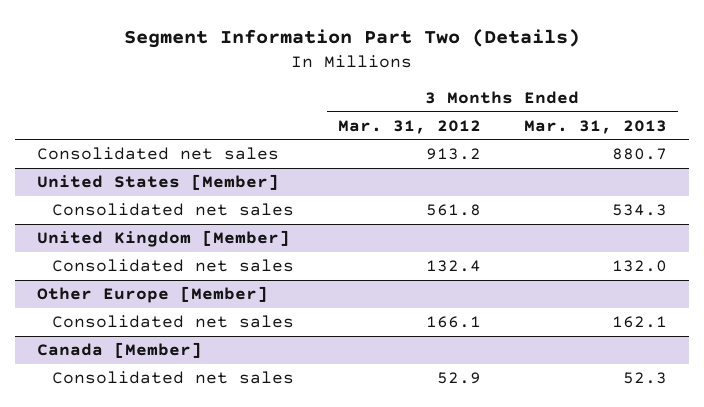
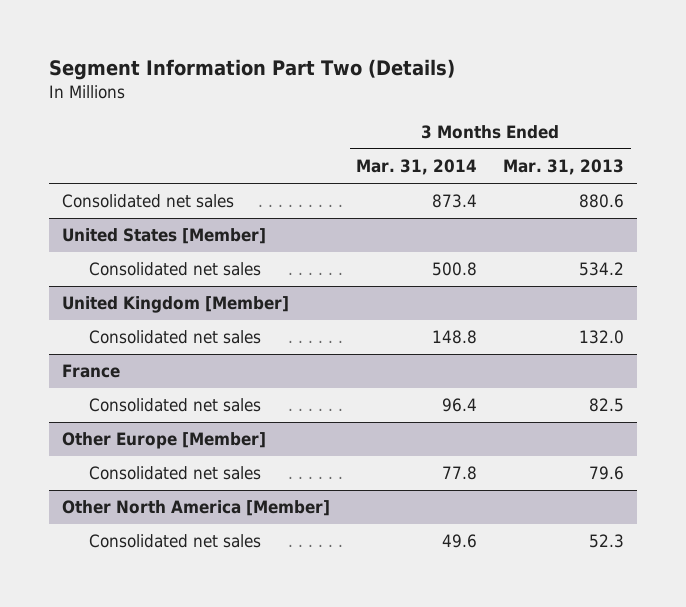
- | 3 Months Ended Mar. 31, 2012 | 3 Months Ended Mar. 31, 2013
+ | 3 Months Ended Mar. 31, 2014 | 3 Months Ended Mar. 31, 2013
- Consolidated net sales | 913.2 | 880.7
+ Consolidated net sales | 873.4 | 880.6
@ United States [Member]
- Consolidated net sales | 561.8 | 534.3
+ Consolidated net sales | 500.8 | 534.2
+ France
+ Consolidated net sales | 96.4 | 82.5
@ Other Europe [Member]
- Consolidated net sales | 166.1 | 162.1
- Canada [Member]
@ Other Europe [Member]
+ Consolidated net sales | 77.8 | 79.6
+ Other North America [Member]

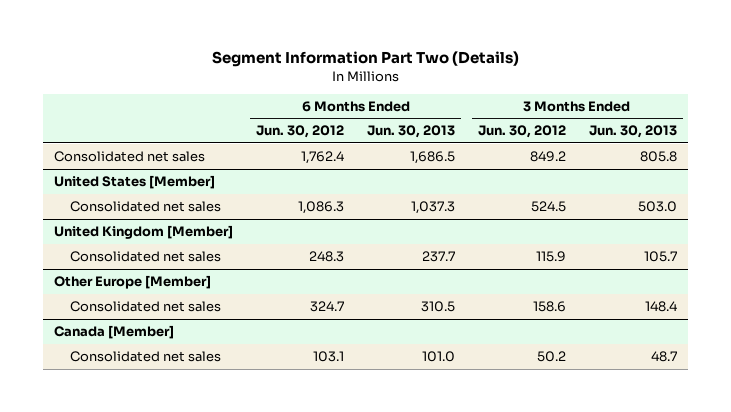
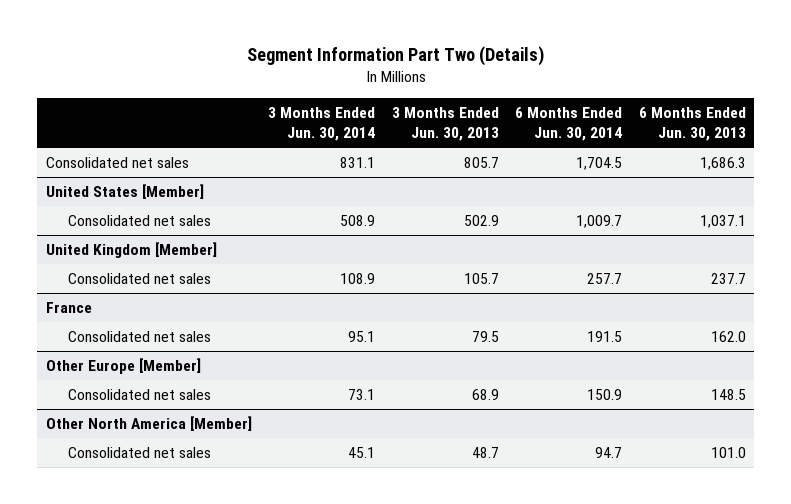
- | 6 Months Ended Jun. 30, 2012 | 6 Months Ended Jun. 30, 2013 | 3 Months Ended Jun. 30, 2012 | 3 Months Ended Jun. 30, 2013
+ | 3 Months Ended Jun. 30, 2014 | 3 Months Ended Jun. 30, 2013 | 6 Months Ended Jun. 30, 2014 | 6 Months Ended Jun. 30, 2013
- Consolidated net sales | 1,762.4 | 1,686.5 | 849.2 | 805.8
+ Consolidated net sales | 831.1 | 805.7 | 1,704.5 | 1,686.3
@ United States [Member]
- Consolidated net sales | 1,086.3 | 1,037.3 | 524.5 | 503.0
+ Consolidated net sales | 508.9 | 502.9 | 1,009.7 | 1,037.1
+ France
+ Consolidated net sales | 95.1 | 79.5 | 191.5 | 162.0
@ Other Europe [Member]
- Consolidated net sales | 324.7 | 310.5 | 158.6 | 148.4
- Canada [Member]
@ Other Europe [Member]
+ Consolidated net sales | 73.1 | 68.9 | 150.9 | 148.5
+ Other North America [Member]

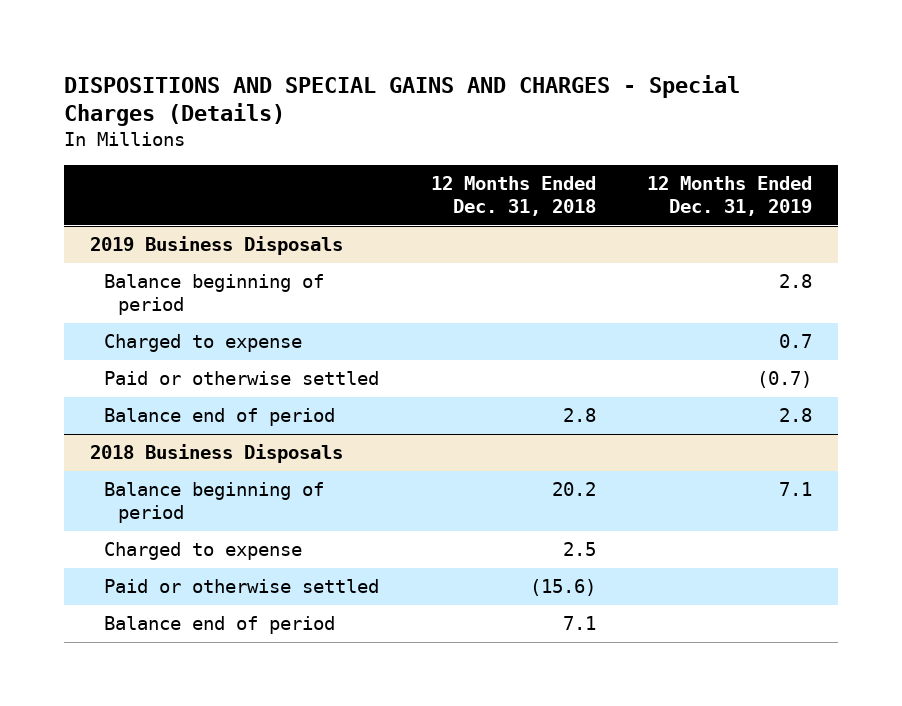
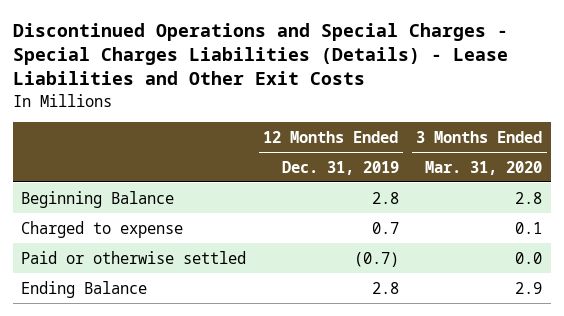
- DISPOSITIONS AND SPECIAL GAINS AND CHARGES - Special Charges (Details)
+ Discontinued Operations and Special Charges - Special Charges Liabilities (Details) - Lease Liabilities and Other Exit Costs
- | 12 Months Ended Dec. 31, 2018 | 12 Months Ended Dec. 31, 2019
+ | 12 Months Ended Dec. 31, 2019 | 3 Months Ended Mar. 31, 2020
- 2019 Business Disposals
- Balance beginning of period | | 2.8
+ Beginning Balance | 2.8 | 2.8
- Balance end of period | 2.8 | 2.8
- 2018 Business Disposals
- Balance beginning of period | 20.2 | 7.1
- Charged to expense | 2.5 |
- Paid or otherwise settled | (15.6) |
- Balance end of period | 7.1 |
+ Ending Balance | 2.8 | 2.9

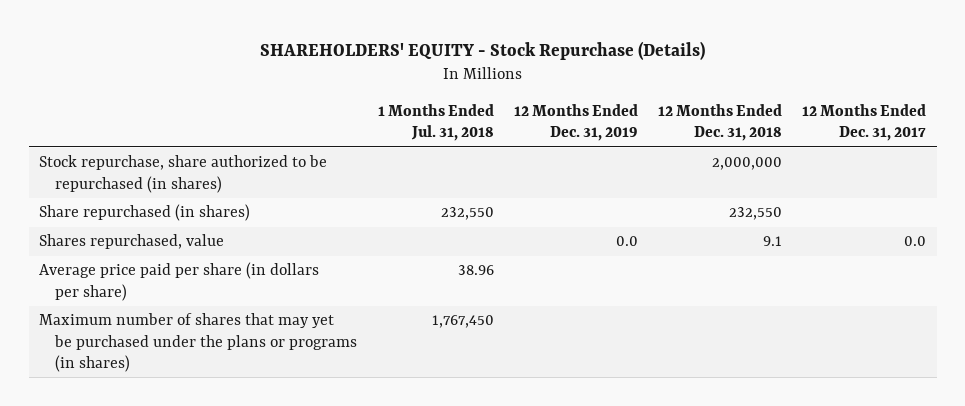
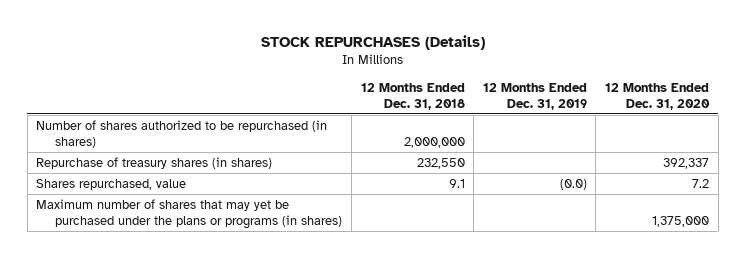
- SHAREHOLDERS' EQUITY - Stock Repurchase (Details)
+ STOCK REPURCHASES (Details)
- | 1 Months Ended Jul. 31, 2018 | 12 Months Ended Dec. 31, 2019 | 12 Months Ended Dec. 31, 2018 | 12 Months Ended Dec. 31, 2017
+ | 12 Months Ended Dec. 31, 2018 | 12 Months Ended Dec. 31, 2019 | 12 Months Ended Dec. 31, 2020
- Stock repurchase, share authorized to be repurchased (in shares) | | | 2,000,000 |
- Share repurchased (in shares) | 232,550 | | 232,550 |
- Shares repurchased, value | | 0.0 | 9.1 | 0.0
- Average price paid per share (in dollars per share) | 38.96 | | |
+ Number of shares authorized to be repurchased (in shares) | 2,000,000 | |
+ Repurchase of treasury shares (in shares) | 232,550 | | 392,337
+ Shares repurchased, value | 9.1 | (0.0) | 7.2

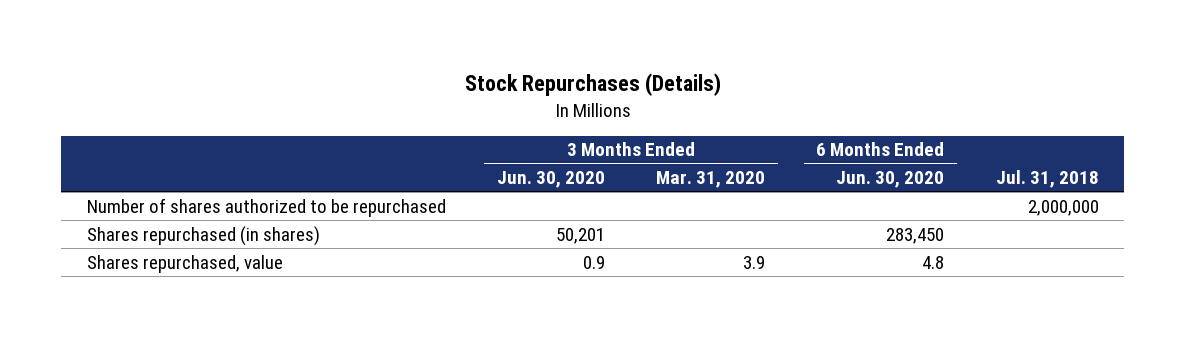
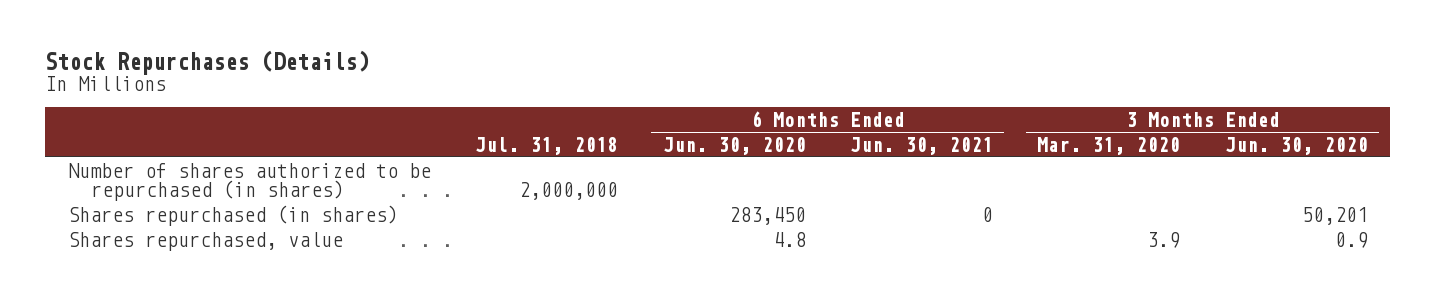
- | 3 Months Ended Jun. 30, 2020 | 3 Months Ended Mar. 31, 2020 | 6 Months Ended Jun. 30, 2020 | Jul. 31, 2018
+ | Jul. 31, 2018 | 6 Months Ended Jun. 30, 2020 | 6 Months Ended Jun. 30, 2021 | 3 Months Ended Mar. 31, 2020 | 3 Months Ended Jun. 30, 2020
- Number of shares authorized to be repurchased | | | | 2,000,000
+ Number of shares authorized to be repurchased (in shares) | 2,000,000 | | | |

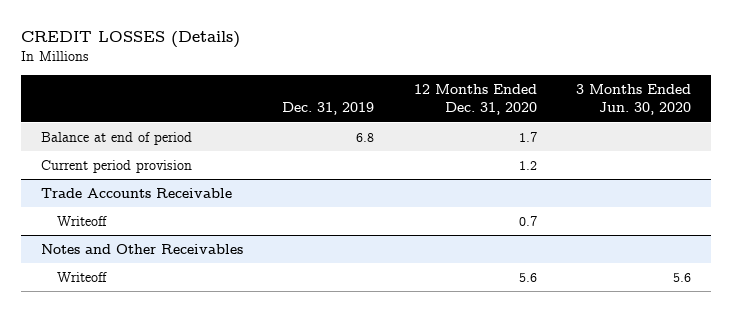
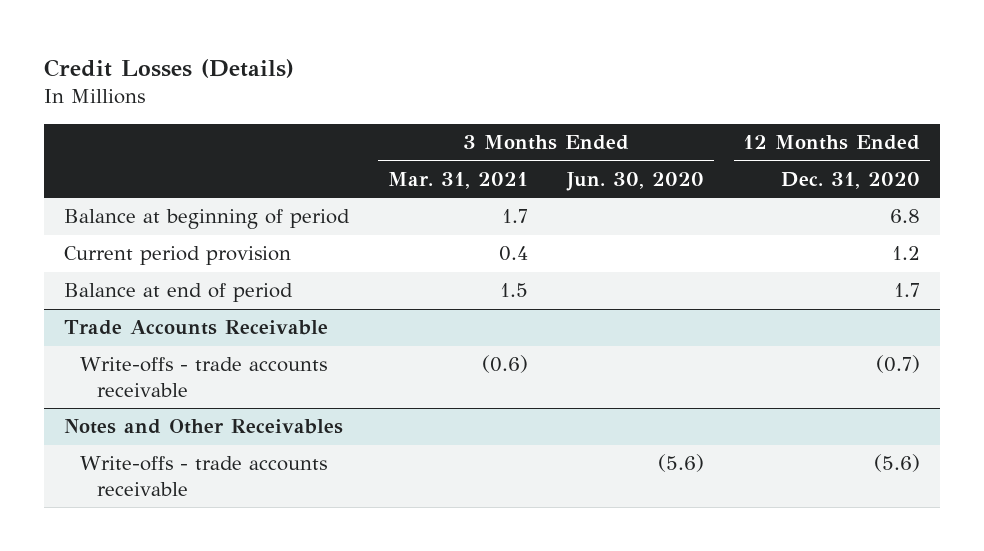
- CREDIT LOSSES (Details)
+ Credit Losses (Details)
- | Dec. 31, 2019 | 12 Months Ended Dec. 31, 2020 | 3 Months Ended Jun. 30, 2020
+ | 3 Months Ended Mar. 31, 2021 | 3 Months Ended Jun. 30, 2020 | 12 Months Ended Dec. 31, 2020
+ Balance at beginning of period | 1.7 | | 6.8
moved down: Balance at end of period | 1.5 | | 1.7
@ Trade Accounts Receivable
- Writeoff | | 0.7 |
+ Write-offs - trade accounts receivable | (0.6) | | (0.7)
@ Notes and Other Receivables
- Writeoff | | 5.6 | 5.6
+ Write-offs - trade accounts receivable | | (5.6) | (5.6)

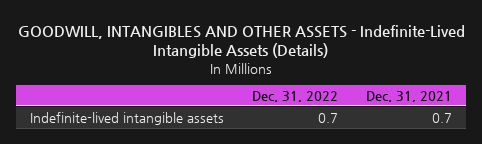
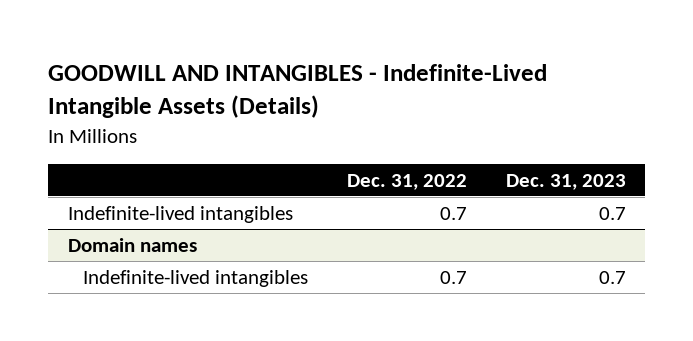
- GOODWILL, INTANGIBLES AND OTHER ASSETS - Indefinite-Lived Intangible Assets (Details)
+ GOODWILL AND INTANGIBLES - Indefinite-Lived Intangible Assets (Details)
- | Dec. 31, 2022 | Dec. 31, 2021
+ | Dec. 31, 2022 | Dec. 31, 2023
- Indefinite-lived intangible assets | 0.7 | 0.7
+ Indefinite-lived intangibles | 0.7 | 0.7
+ Domain names
+ Indefinite-lived intangibles | 0.7 | 0.7

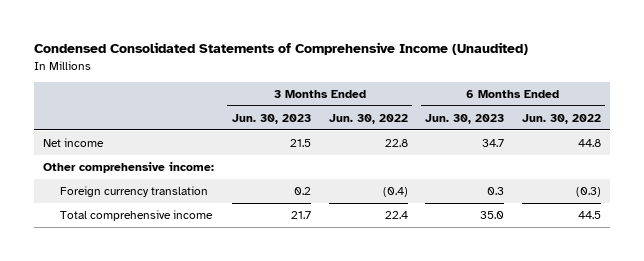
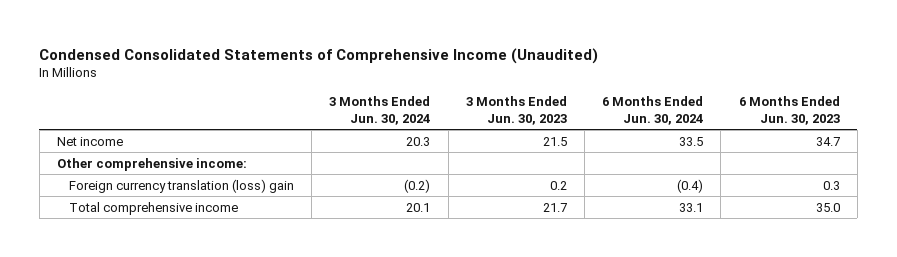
- | 3 Months Ended Jun. 30, 2023 | 3 Months Ended Jun. 30, 2022 | 6 Months Ended Jun. 30, 2023 | 6 Months Ended Jun. 30, 2022
+ | 3 Months Ended Jun. 30, 2024 | 3 Months Ended Jun. 30, 2023 | 6 Months Ended Jun. 30, 2024 | 6 Months Ended Jun. 30, 2023
- Foreign currency translation | 0.2 | (0.4) | 0.3 | (0.3)
+ Foreign currency translation (loss) gain | (0.2) | 0.2 | (0.4) | 0.3

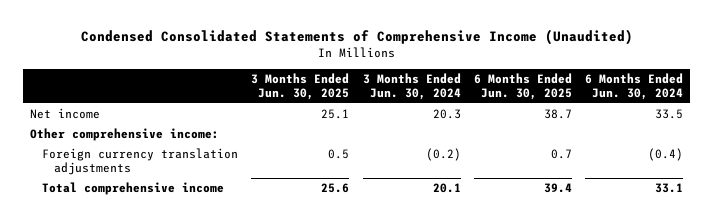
- | 3 Months Ended Jun. 30, 2024 | 3 Months Ended Jun. 30, 2023 | 6 Months Ended Jun. 30, 2024 | 6 Months Ended Jun. 30, 2023
+ | 3 Months Ended Jun. 30, 2025 | 3 Months Ended Jun. 30, 2024 | 6 Months Ended Jun. 30, 2025 | 6 Months Ended Jun. 30, 2024
- Foreign currency translation (loss) gain | (0.2) | 0.2 | (0.4) | 0.3
+ Foreign currency translation adjustments | 0.5 | (0.2) | 0.7 | (0.4)

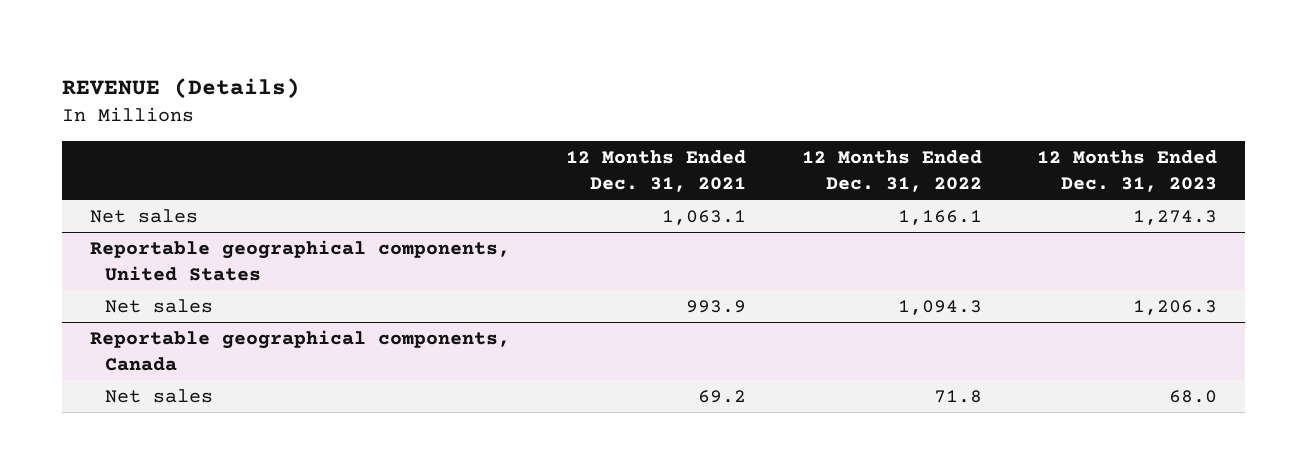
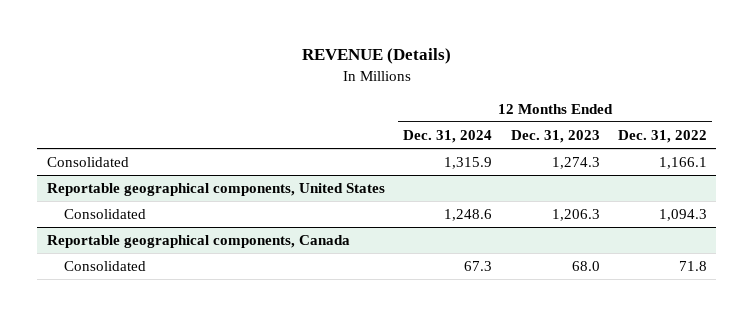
- | 12 Months Ended Dec. 31, 2021 | 12 Months Ended Dec. 31, 2022 | 12 Months Ended Dec. 31, 2023
+ | 12 Months Ended Dec. 31, 2024 | 12 Months Ended Dec. 31, 2023 | 12 Months Ended Dec. 31, 2022
- Net sales | 1,063.1 | 1,166.1 | 1,274.3
+ Consolidated | 1,315.9 | 1,274.3 | 1,166.1
@ Reportable geographical components, United States
- Net sales | 993.9 | 1,094.3 | 1,206.3
+ Consolidated | 1,248.6 | 1,206.3 | 1,094.3
@ Reportable geographical components, Canada
- Net sales | 69.2 | 71.8 | 68.0
+ Consolidated | 67.3 | 68.0 | 71.8

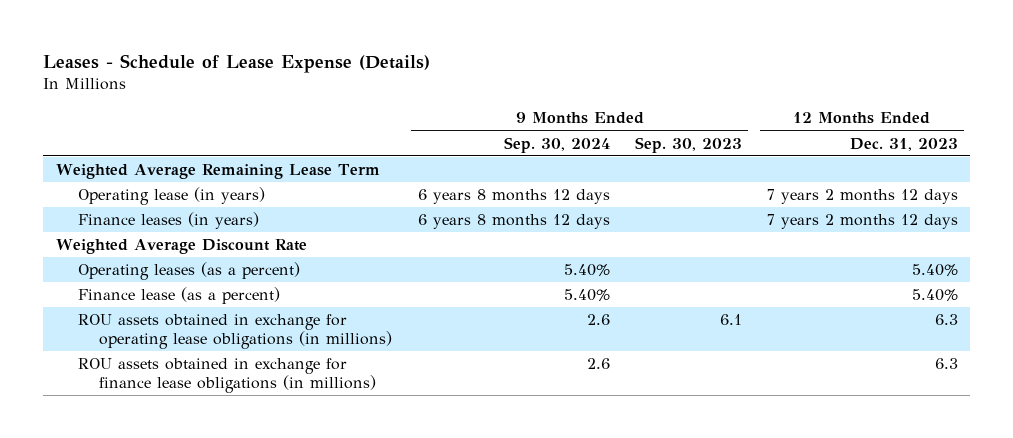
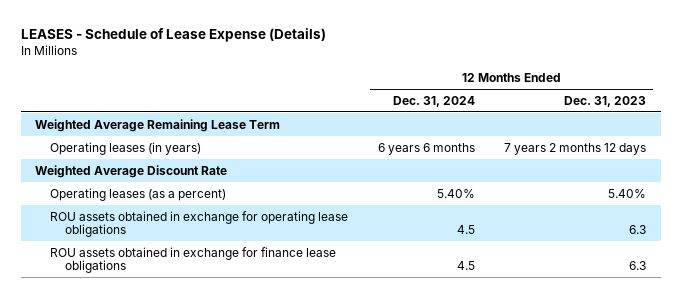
- Leases - Schedule of Lease Expense (Details)
+ LEASES - Schedule of Lease Expense (Details)
- | 9 Months Ended Sep. 30, 2024 | 9 Months Ended Sep. 30, 2023 | 12 Months Ended Dec. 31, 2023
+ | 12 Months Ended Dec. 31, 2024 | 12 Months Ended Dec. 31, 2023
- Operating lease (in years) | 6 years 8 months 12 days | | 7 years 2 months 12 days
- Finance leases (in years) | 6 years 8 months 12 days | | 7 years 2 months 12 days
+ Operating leases (in years) | 6 years 6 months | 7 years 2 months 12 days
- Finance lease (as a percent) | 5.40% | | 5.40%
- ROU assets obtained in exchange for operating lease obligations (in millions) | 2.6 | 6.1 | 6.3
- ROU assets obtained in exchange for finance lease obligations (in millions) | 2.6 | | 6.3
+ ROU assets obtained in exchange for operating lease obligations | 4.5 | 6.3
+ ROU assets obtained in exchange for finance lease obligations | 4.5 | 6.3

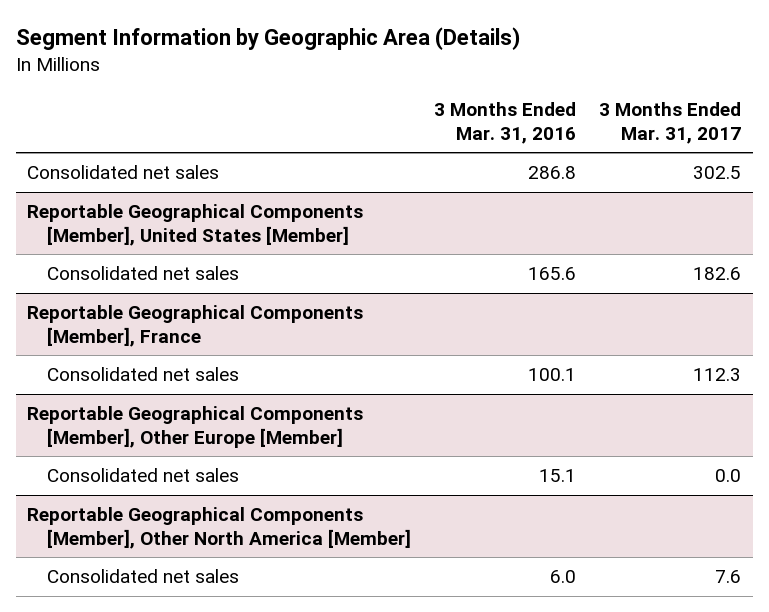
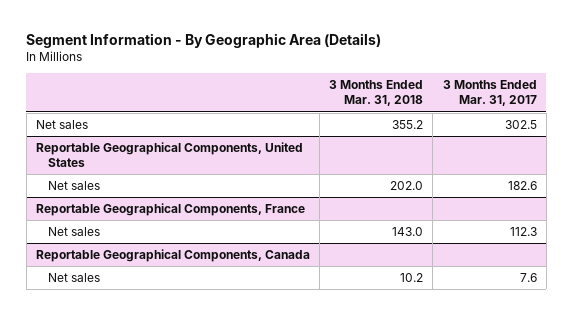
- Segment Information by Geographic Area (Details)
+ Segment Information - By Geographic Area (Details)
- | 3 Months Ended Mar. 31, 2016 | 3 Months Ended Mar. 31, 2017
+ | 3 Months Ended Mar. 31, 2018 | 3 Months Ended Mar. 31, 2017
- Consolidated net sales | 286.8 | 302.5
- Reportable Geographical Components [Member], United States [Member]
- Consolidated net sales | 165.6 | 182.6
- Reportable Geographical Components [Member], France
- Consolidated net sales | 100.1 | 112.3
- Reportable Geographical Components [Member], Other Europe [Member]
- Consolidated net sales | 15.1 | 0.0
- Reportable Geographical Components [Member], Other North America [Member]
- Consolidated net sales | 6.0 | 7.6
+ Net sales | 355.2 | 302.5
+ Reportable Geographical Components, United States
+ Net sales | 202.0 | 182.6
+ Reportable Geographical Components, France
+ Net sales | 143.0 | 112.3
+ Reportable Geographical Components, Canada
+ Net sales | 10.2 | 7.6

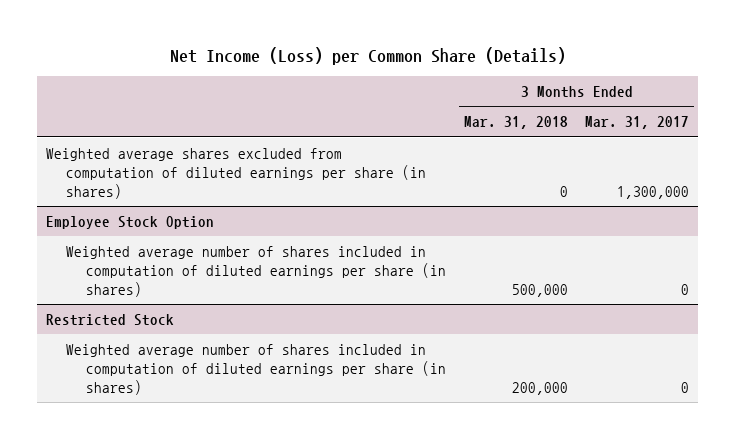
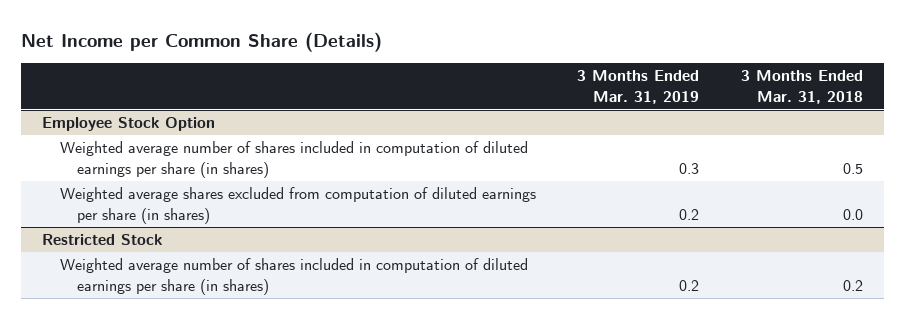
- Net Income (Loss) per Common Share (Details)
+ Net Income per Common Share (Details)
- | 3 Months Ended Mar. 31, 2018 | 3 Months Ended Mar. 31, 2017
+ | 3 Months Ended Mar. 31, 2019 | 3 Months Ended Mar. 31, 2018
- Weighted average shares excluded from computation of diluted earnings per share (in shares) | 0 | 1,300,000
@ Employee Stock Option
- Weighted average number of shares included in computation of diluted earnings per share (in shares) | 500,000 | 0
+ Weighted average number of shares included in computation of diluted earnings per share (in shares) | 0.3 | 0.5
+ Weighted average shares excluded from computation of diluted earnings per share (in shares) | 0.2 | 0.0
@ Restricted Stock
- Weighted average number of shares included in computation of diluted earnings per share (in shares) | 200,000 | 0
+ Weighted average number of shares included in computation of diluted earnings per share (in shares) | 0.2 | 0.2

